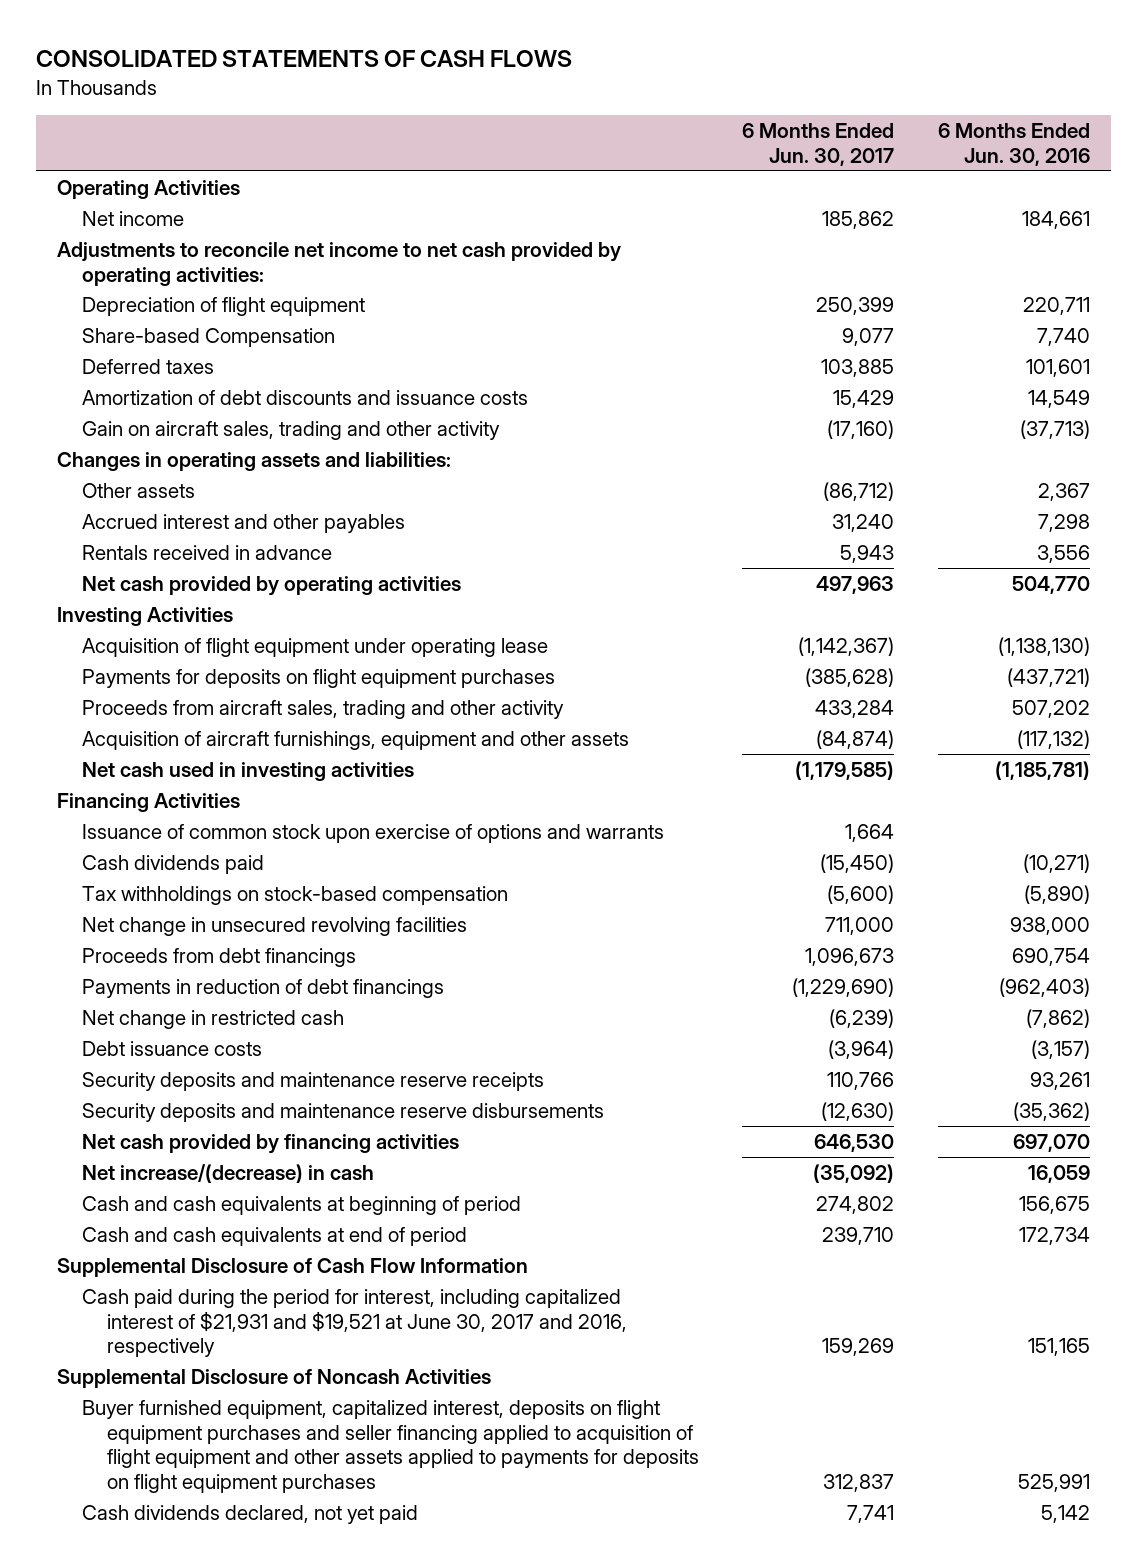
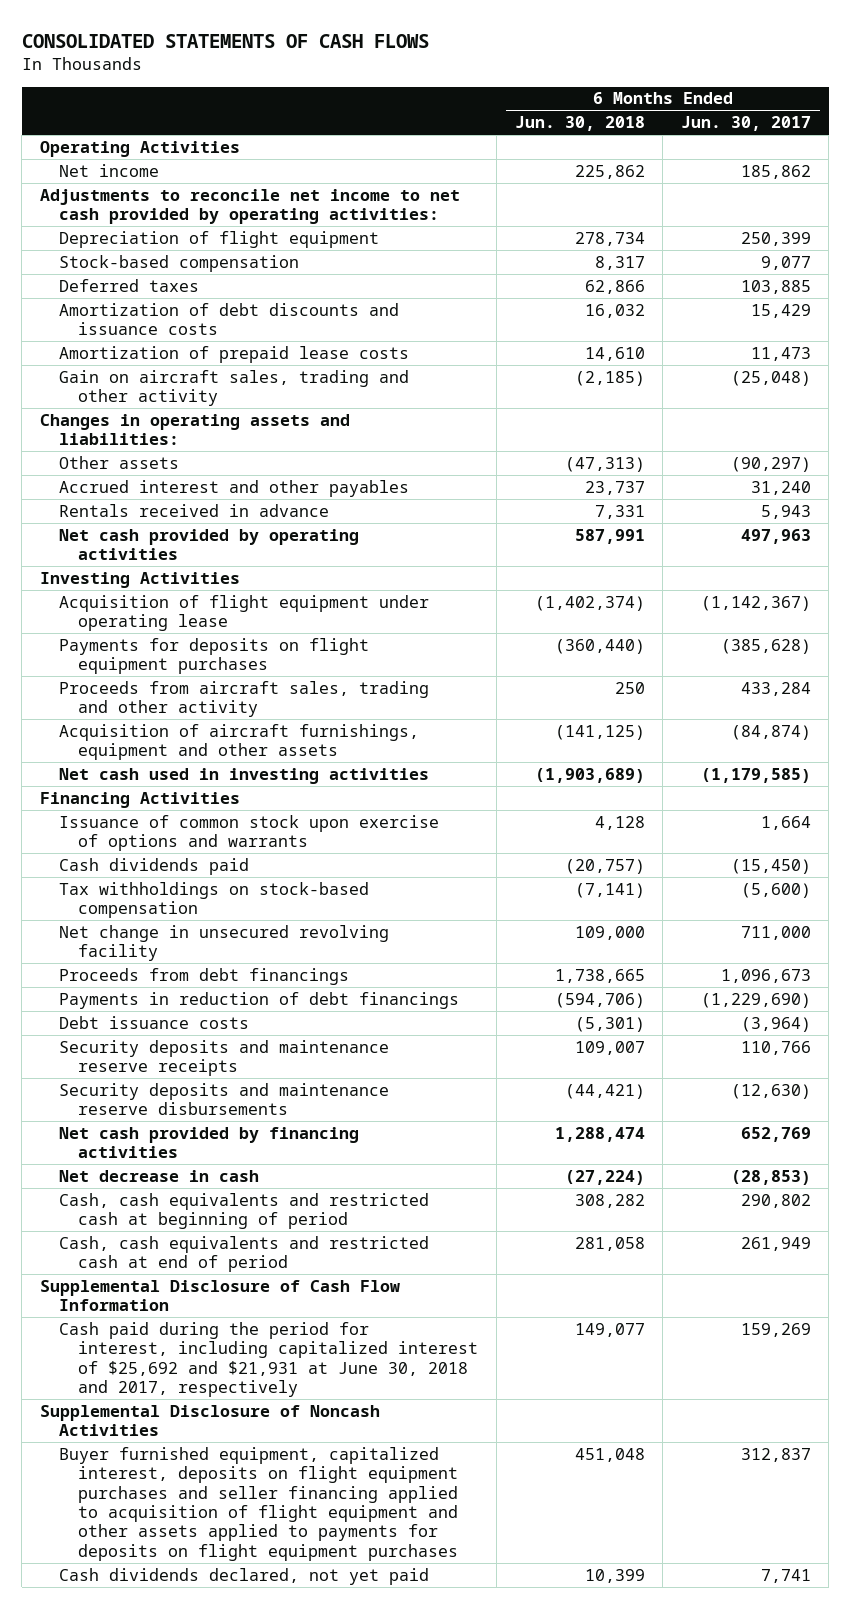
- | 6 Months Ended Jun. 30, 2017 | 6 Months Ended Jun. 30, 2016
+ | 6 Months Ended Jun. 30, 2018 | 6 Months Ended Jun. 30, 2017
- Share-based Compensation | 9,077 | 7,740
+ Stock-based compensation | 8,317 | 9,077
- Gain on aircraft sales, trading and other activity | (17,160) | (37,713)
+ Amortization of prepaid lease costs | 14,610 | 11,473
+ Gain on aircraft sales, trading and other activity | (2,185) | (25,048)
- Other assets | (86,712) | 2,367
+ Other assets | (47,313) | (90,297)
- Net change in unsecured revolving facilities | 711,000 | 938,000
+ Net change in unsecured revolving facility | 109,000 | 711,000
- Net change in restricted cash | (6,239) | (7,862)
- Net cash provided by financing activities | 646,530 | 697,070
- Net increase/(decrease) in cash | (35,092) | 16,059
- Cash and cash equivalents at beginning of period | 274,802 | 156,675
- Cash and cash equivalents at end of period | 239,710 | 172,734
+ Net cash provided by financing activities | 1,288,474 | 652,769
+ Net decrease in cash | (27,224) | (28,853)
+ Cash, cash equivalents and restricted cash at beginning of period | 308,282 | 290,802
+ Cash, cash equivalents and restricted cash at end of period | 281,058 | 261,949
- Cash paid during the period for interest, including capitalized interest of $21,931 and $19,521 at June 30, 2017 and 2016, respectively | 159,269 | 151,165
+ Cash paid during the period for interest, including capitalized interest of $25,692 and $21,931 at June 30, 2018 and 2017, respectively | 149,077 | 159,269

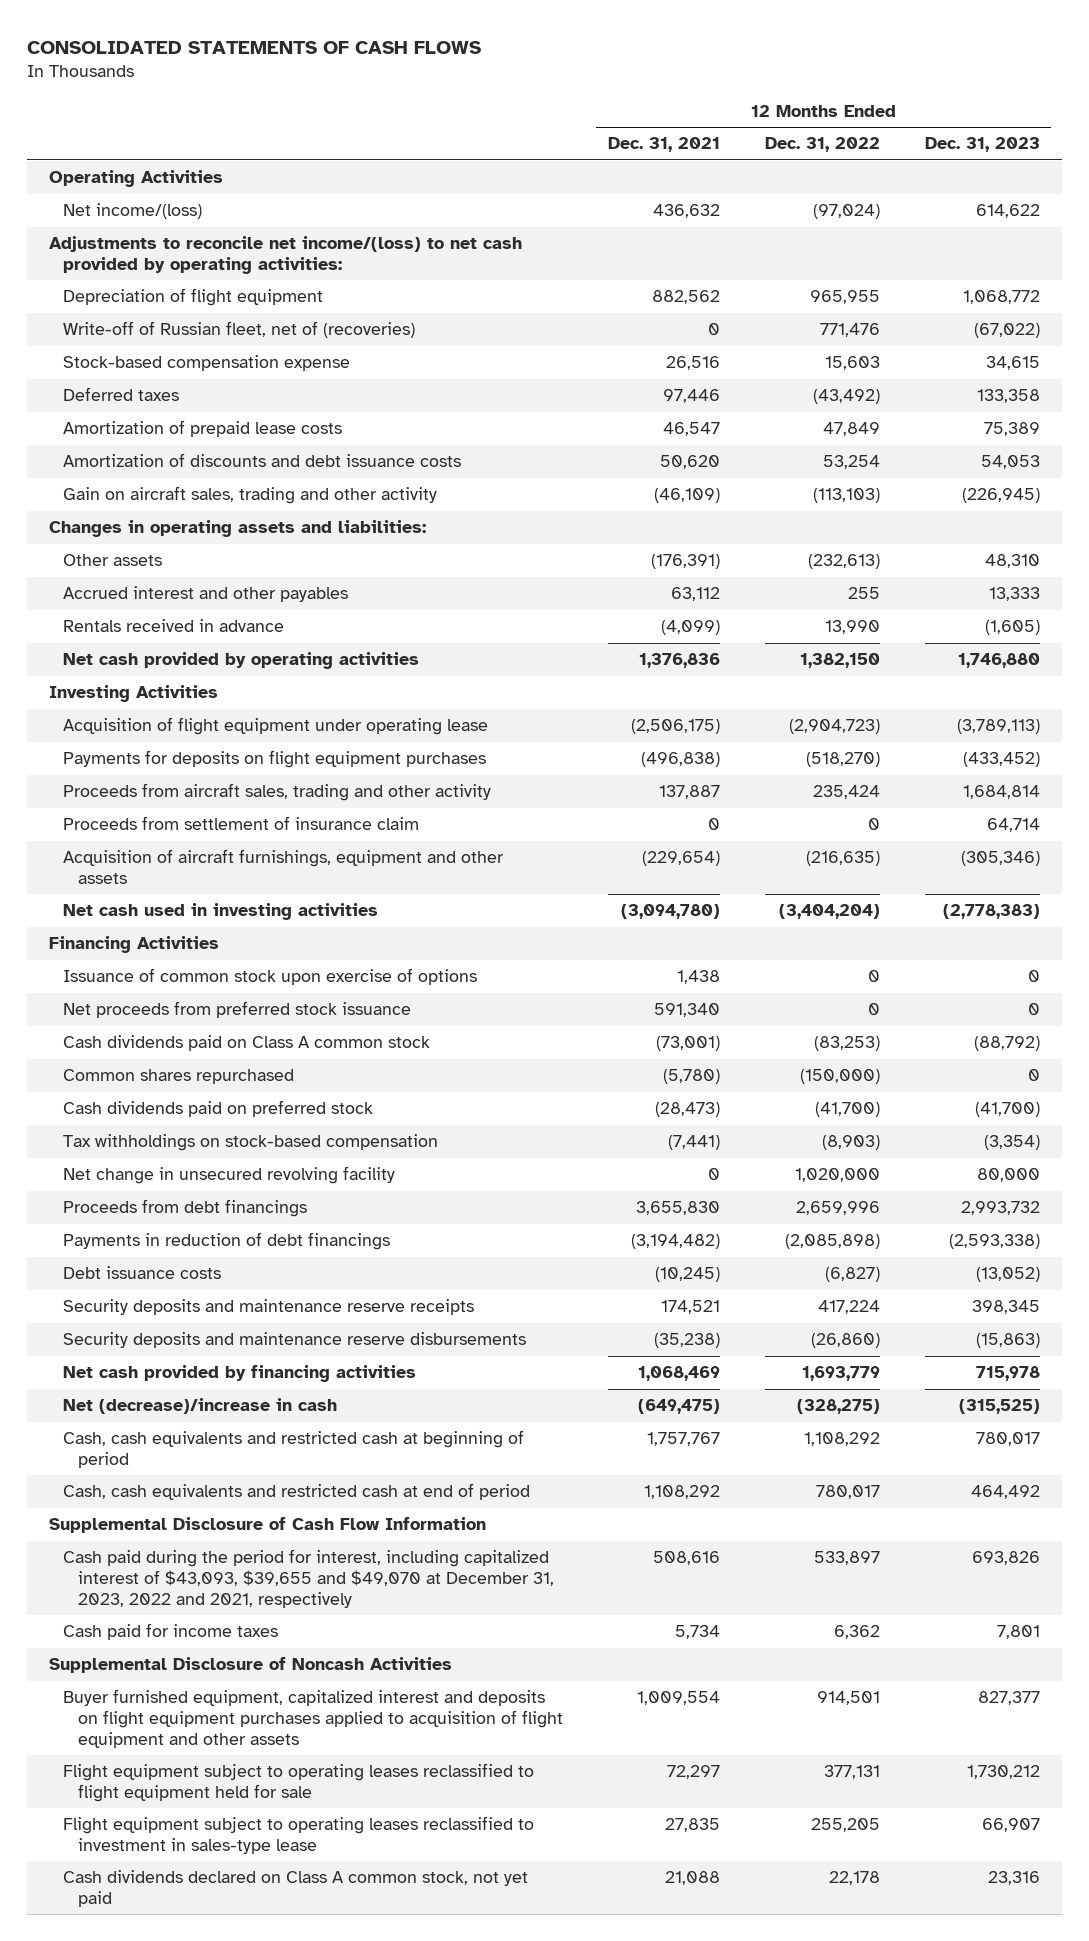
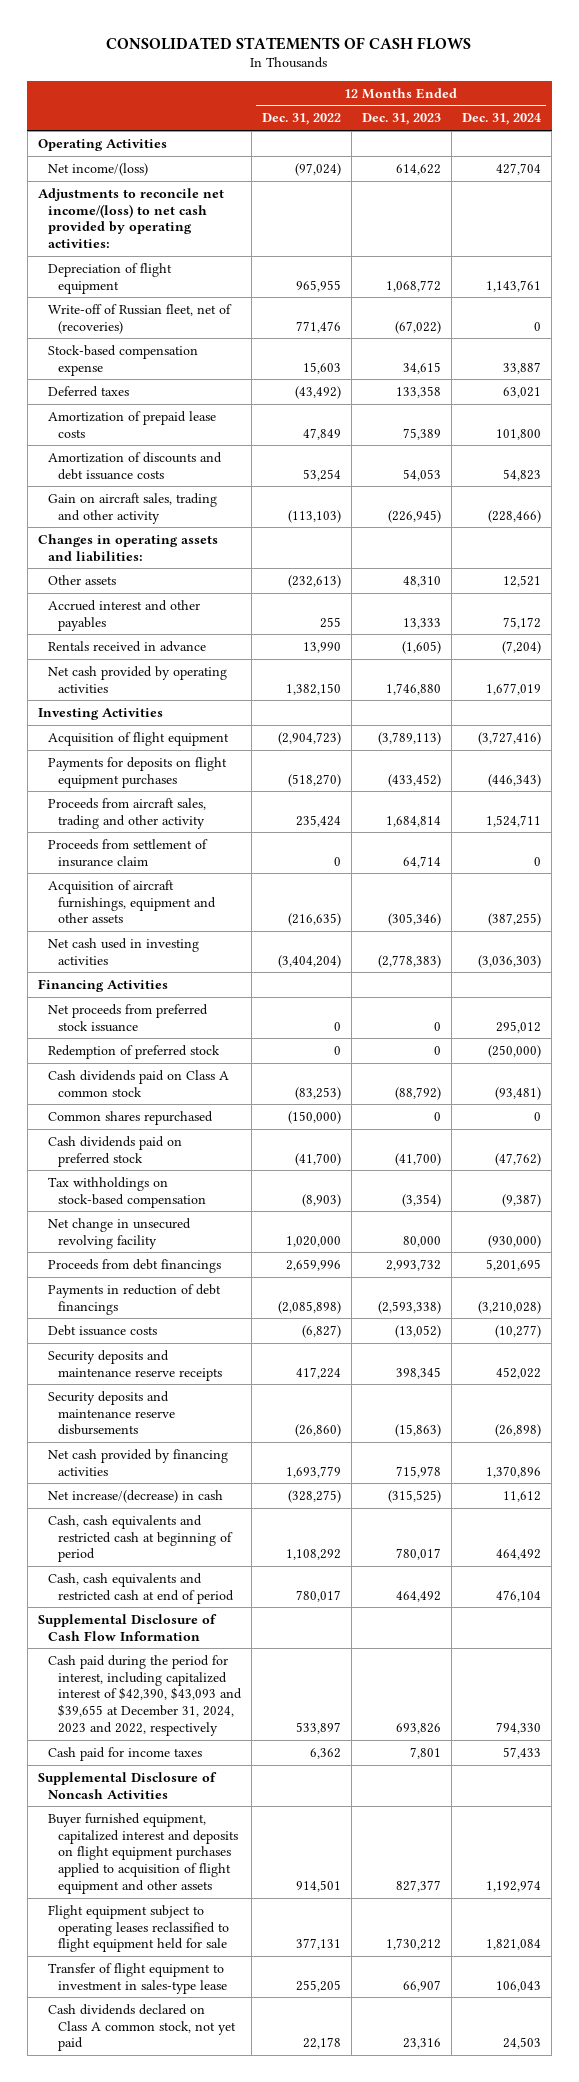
- | 12 Months Ended Dec. 31, 2021 | 12 Months Ended Dec. 31, 2022 | 12 Months Ended Dec. 31, 2023
+ | 12 Months Ended Dec. 31, 2022 | 12 Months Ended Dec. 31, 2023 | 12 Months Ended Dec. 31, 2024
- Acquisition of flight equipment under operating lease | (2,506,175) | (2,904,723) | (3,789,113)
+ Acquisition of flight equipment | (2,904,723) | (3,789,113) | (3,727,416)
- Issuance of common stock upon exercise of options | 1,438 | 0 | 0
+ Redemption of preferred stock | 0 | 0 | (250,000)
- Net (decrease)/increase in cash | (649,475) | (328,275) | (315,525)
+ Net increase/(decrease) in cash | (328,275) | (315,525) | 11,612
- Cash paid during the period for interest, including capitalized interest of $43,093, $39,655 and $49,070 at December 31, 2023, 2022 and 2021, respectively | 508,616 | 533,897 | 693,826
+ Cash paid during the period for interest, including capitalized interest of $42,390, $43,093 and $39,655 at December 31, 2024, 2023 and 2022, respectively | 533,897 | 693,826 | 794,330
- Flight equipment subject to operating leases reclassified to investment in sales-type lease | 27,835 | 255,205 | 66,907
+ Transfer of flight equipment to investment in sales-type lease | 255,205 | 66,907 | 106,043

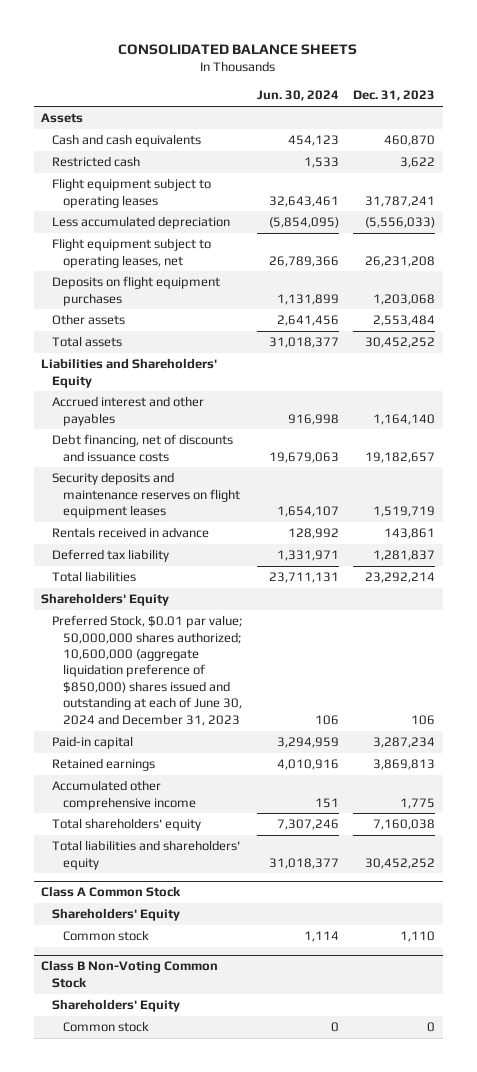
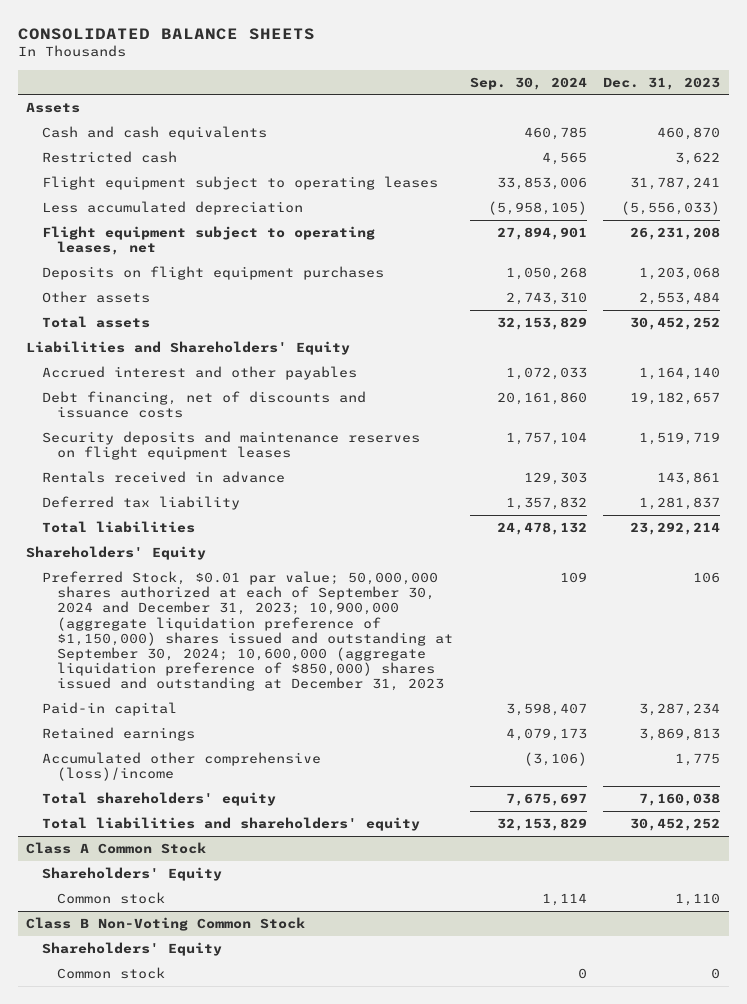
- | Jun. 30, 2024 | Dec. 31, 2023
+ | Sep. 30, 2024 | Dec. 31, 2023
- Preferred Stock, $0.01 par value; 50,000,000 shares authorized; 10,600,000 (aggregate liquidation preference of $850,000) shares issued and outstanding at each of June 30, 2024 and December 31, 2023 | 106 | 106
+ Preferred Stock, $0.01 par value; 50,000,000 shares authorized at each of September 30, 2024 and December 31, 2023; 10,900,000 (aggregate liquidation preference of $1,150,000) shares issued and outstanding at September 30, 2024; 10,600,000 (aggregate liquidation preference of $850,000) shares issued and outstanding at December 31, 2023 | 109 | 106
- Accumulated other comprehensive income | 151 | 1,775
+ Accumulated other comprehensive (loss)/income | (3,106) | 1,775

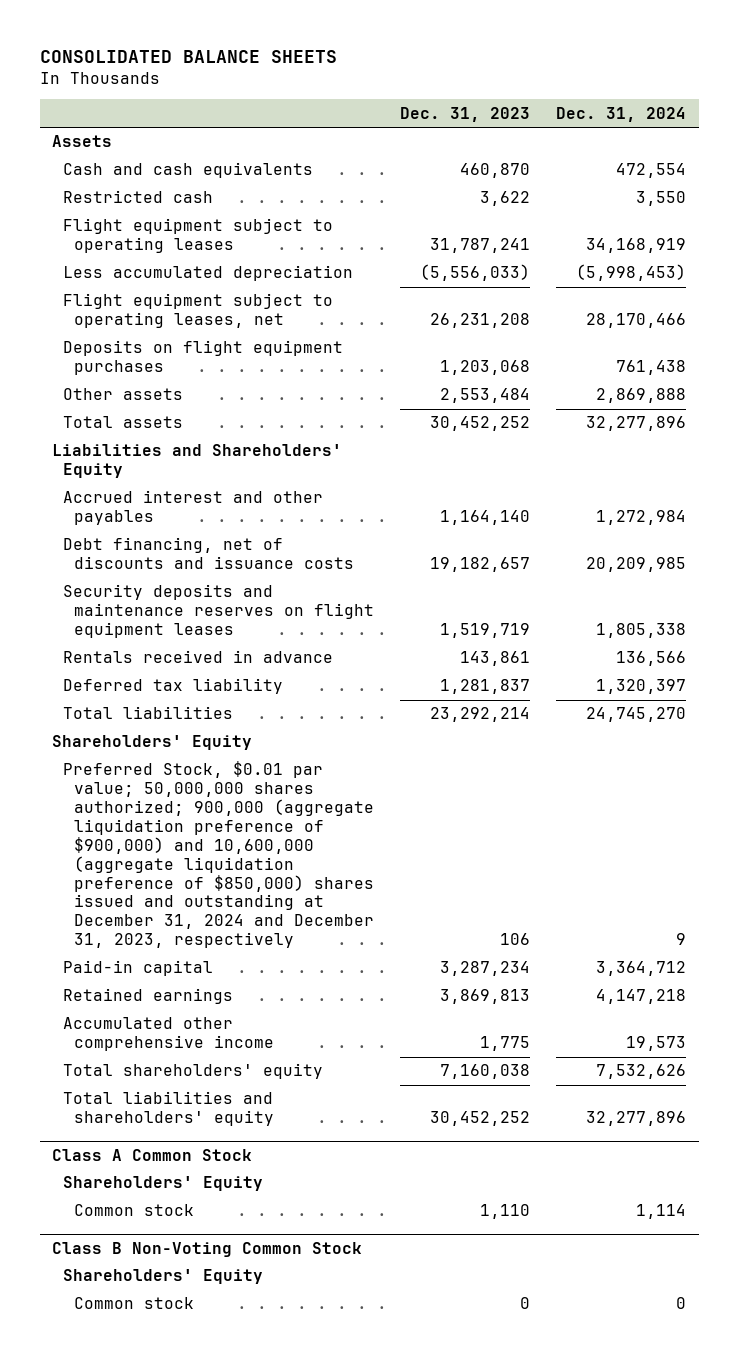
- | Sep. 30, 2024 | Dec. 31, 2023
+ | Dec. 31, 2023 | Dec. 31, 2024
- Preferred Stock, $0.01 par value; 50,000,000 shares authorized at each of September 30, 2024 and December 31, 2023; 10,900,000 (aggregate liquidation preference of $1,150,000) shares issued and outstanding at September 30, 2024; 10,600,000 (aggregate liquidation preference of $850,000) shares issued and outstanding at December 31, 2023 | 109 | 106
+ Preferred Stock, $0.01 par value; 50,000,000 shares authorized; 900,000 (aggregate liquidation preference of $900,000) and 10,600,000 (aggregate liquidation preference of $850,000) shares issued and outstanding at December 31, 2024 and December 31, 2023, respectively | 106 | 9
- Accumulated other comprehensive (loss)/income | (3,106) | 1,775
+ Accumulated other comprehensive income | 1,775 | 19,573

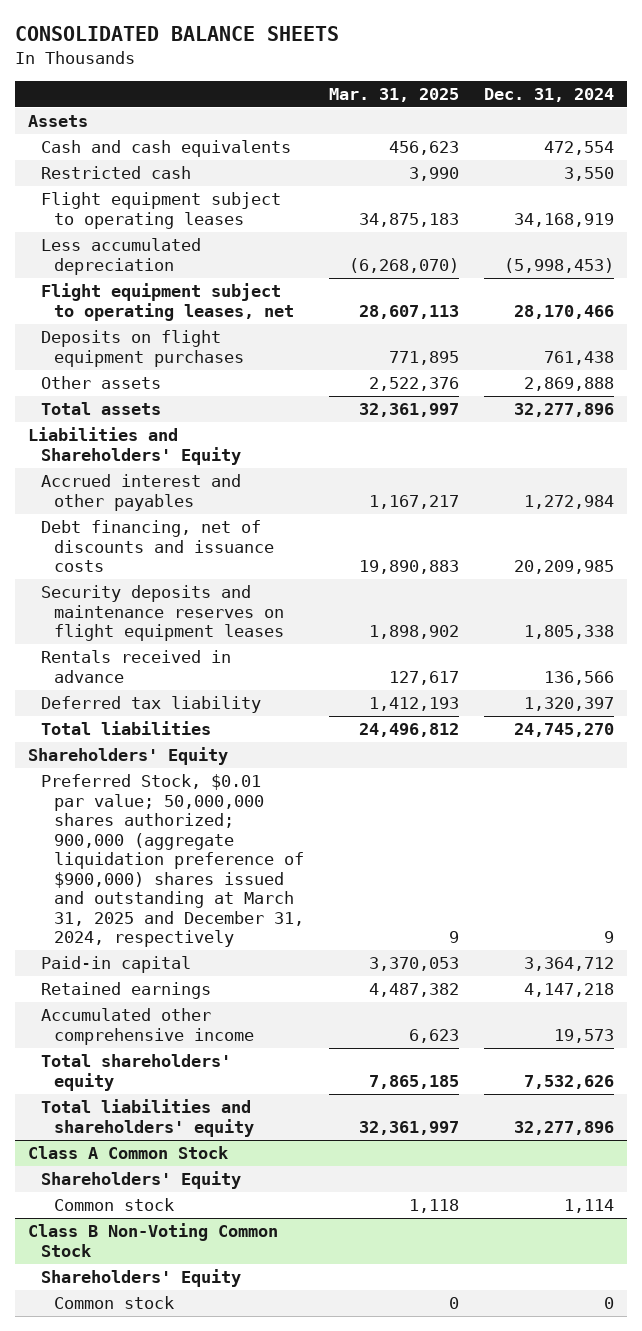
- | Dec. 31, 2023 | Dec. 31, 2024
+ | Mar. 31, 2025 | Dec. 31, 2024
- Preferred Stock, $0.01 par value; 50,000,000 shares authorized; 900,000 (aggregate liquidation preference of $900,000) and 10,600,000 (aggregate liquidation preference of $850,000) shares issued and outstanding at December 31, 2024 and December 31, 2023, respectively | 106 | 9
+ Preferred Stock, $0.01 par value; 50,000,000 shares authorized; 900,000 (aggregate liquidation preference of $900,000) shares issued and outstanding at March 31, 2025 and December 31, 2024, respectively | 9 | 9

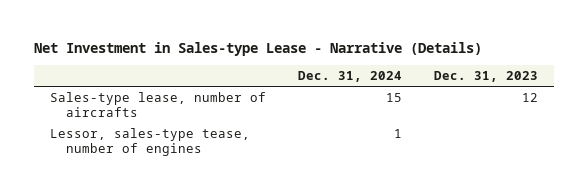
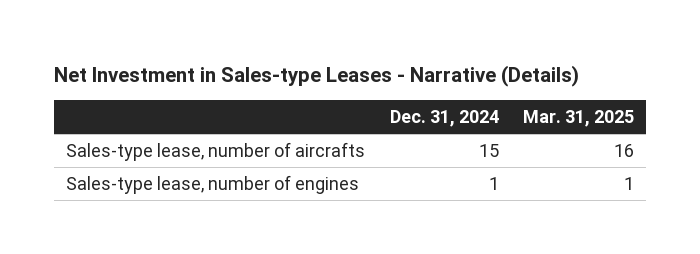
- Net Investment in Sales-type Lease - Narrative (Details)
+ Net Investment in Sales-type Leases - Narrative (Details)
- | Dec. 31, 2024 | Dec. 31, 2023
+ | Dec. 31, 2024 | Mar. 31, 2025
- Lessor, sales-type tease, number of engines | 1 |
+ Sales-type lease, number of engines | 1 | 1

